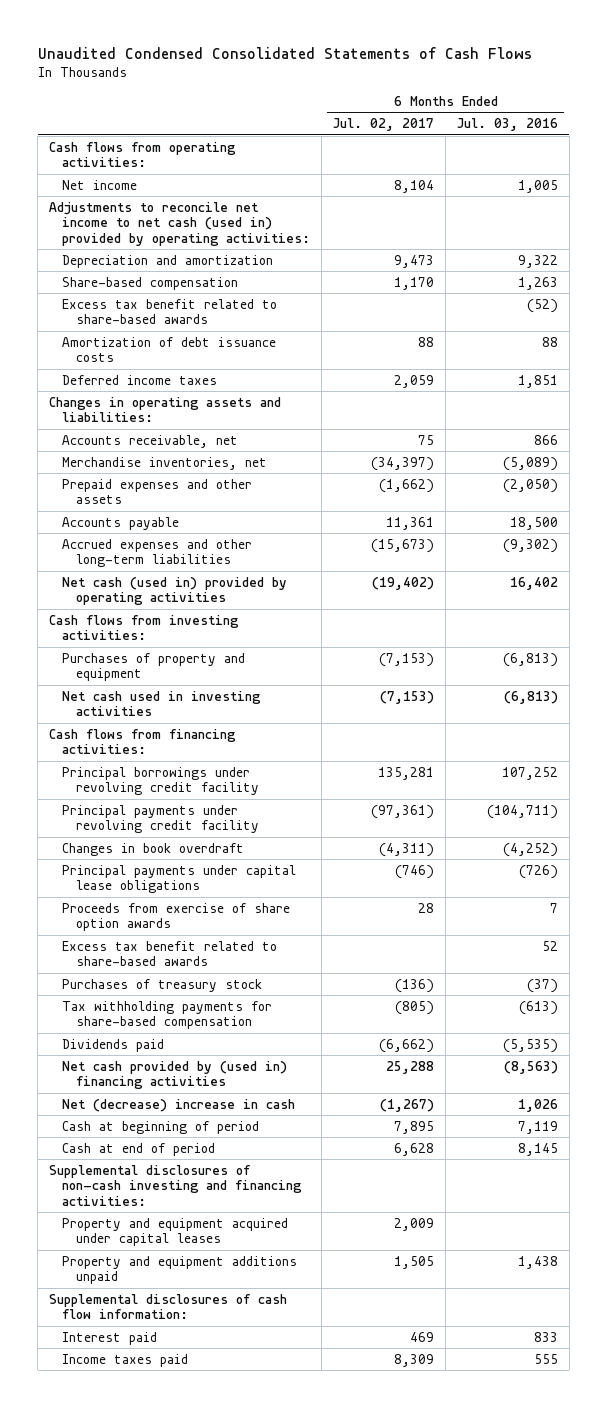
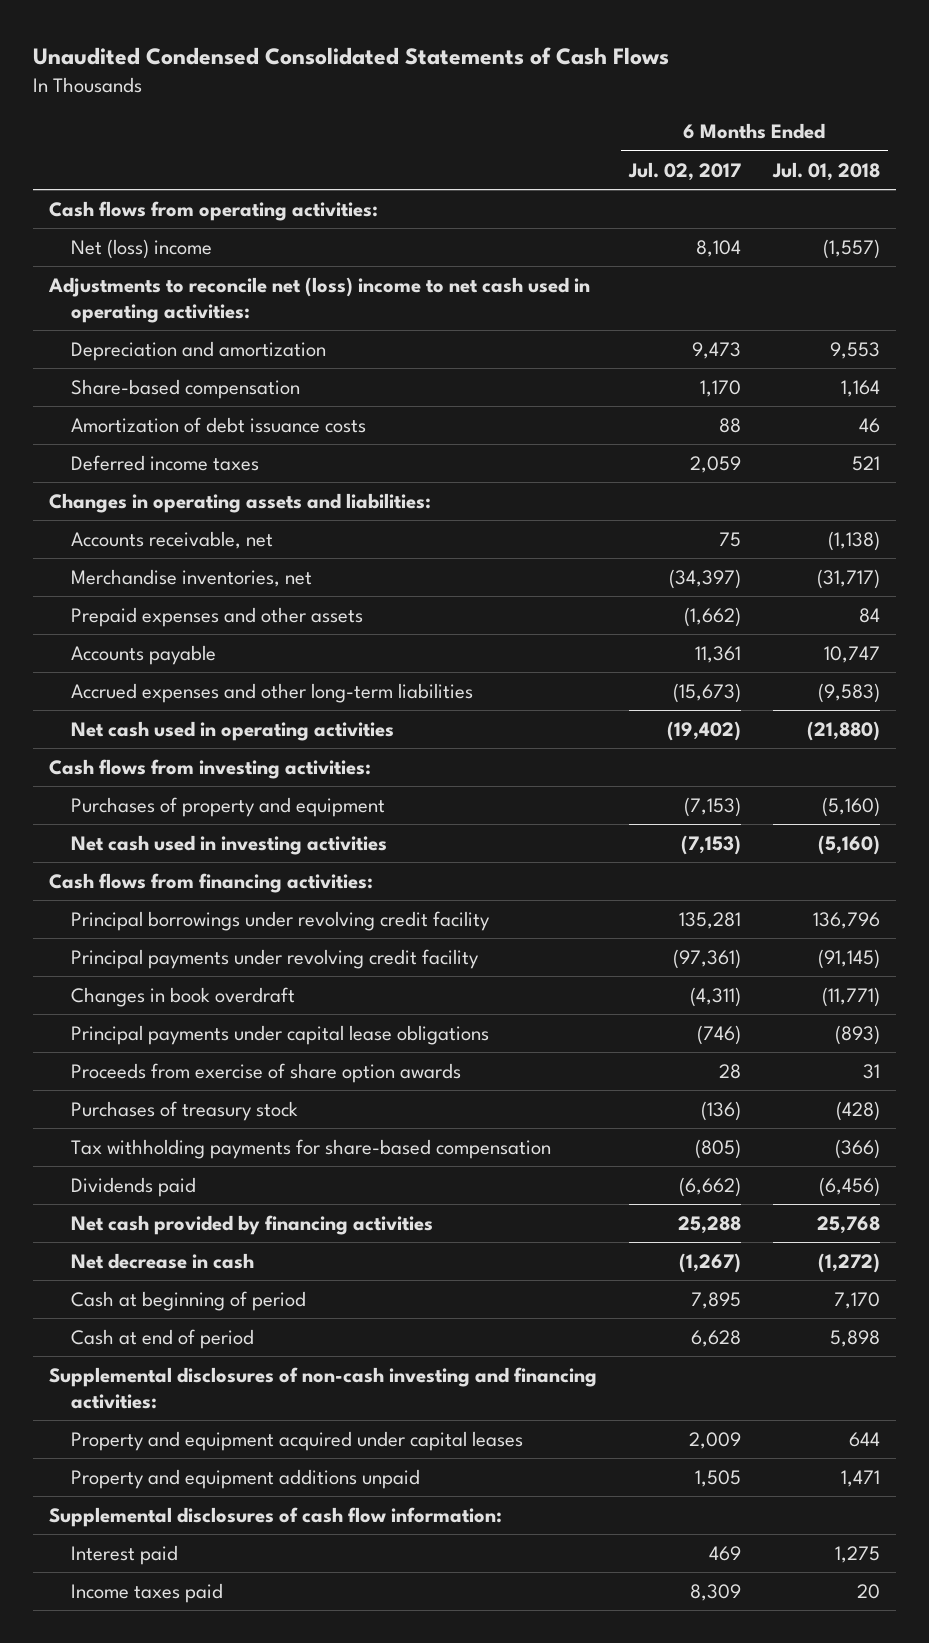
- | 6 Months Ended Jul. 02, 2017 | 6 Months Ended Jul. 03, 2016
+ | 6 Months Ended Jul. 02, 2017 | 6 Months Ended Jul. 01, 2018
- Net income | 8,104 | 1,005
- Adjustments to reconcile net income to net cash (used in) provided by operating activities:
+ Net (loss) income | 8,104 | (1,557)
+ Adjustments to reconcile net (loss) income to net cash used in operating activities:
- Excess tax benefit related to share-based awards | | (52)
- Net cash (used in) provided by operating activities | (19,402) | 16,402
+ Net cash used in operating activities | (19,402) | (21,880)
- Excess tax benefit related to share-based awards | | 52
- Net cash provided by (used in) financing activities | 25,288 | (8,563)
- Net (decrease) increase in cash | (1,267) | 1,026
+ Net cash provided by financing activities | 25,288 | 25,768
+ Net decrease in cash | (1,267) | (1,272)

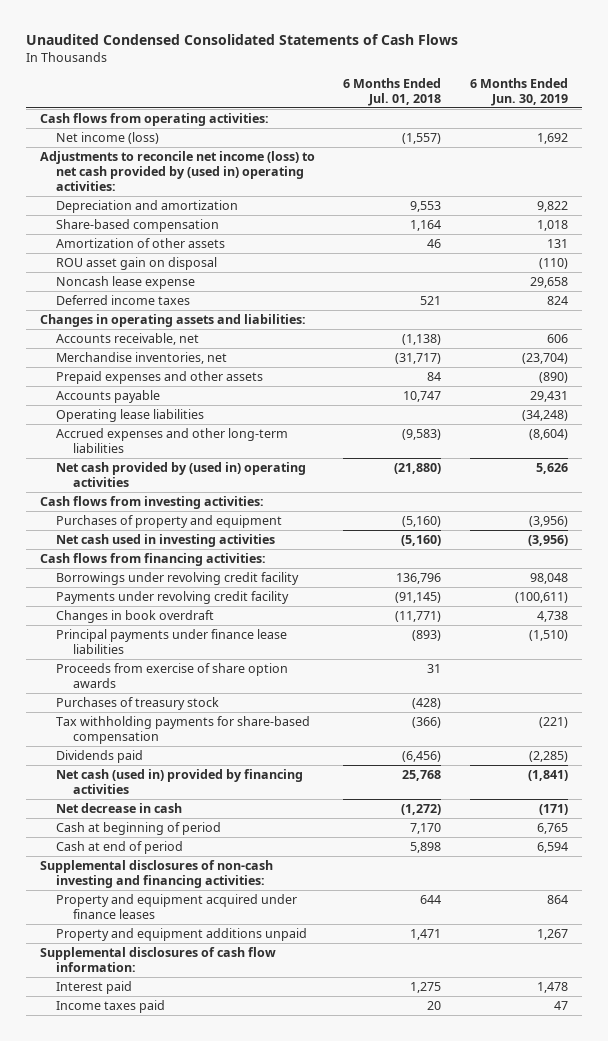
- | 6 Months Ended Jul. 02, 2017 | 6 Months Ended Jul. 01, 2018
+ | 6 Months Ended Jul. 01, 2018 | 6 Months Ended Jun. 30, 2019
- Net (loss) income | 8,104 | (1,557)
- Adjustments to reconcile net (loss) income to net cash used in operating activities:
+ Net income (loss) | (1,557) | 1,692
+ Adjustments to reconcile net income (loss) to net cash provided by (used in) operating activities:
- Amortization of debt issuance costs | 88 | 46
+ Amortization of other assets | 46 | 131
+ ROU asset gain on disposal | | (110)
+ Noncash lease expense | | 29,658
+ Operating lease liabilities | | (34,248)
- Net cash used in operating activities | (19,402) | (21,880)
+ Net cash provided by (used in) operating activities | (21,880) | 5,626
- Principal borrowings under revolving credit facility | 135,281 | 136,796
- Principal payments under revolving credit facility | (97,361) | (91,145)
+ Borrowings under revolving credit facility | 136,796 | 98,048
+ Payments under revolving credit facility | (91,145) | (100,611)
- Principal payments under capital lease obligations | (746) | (893)
+ Principal payments under finance lease liabilities | (893) | (1,510)
- Net cash provided by financing activities | 25,288 | 25,768
+ Net cash (used in) provided by financing activities | 25,768 | (1,841)
- Property and equipment acquired under capital leases | 2,009 | 644
+ Property and equipment acquired under finance leases | 644 | 864

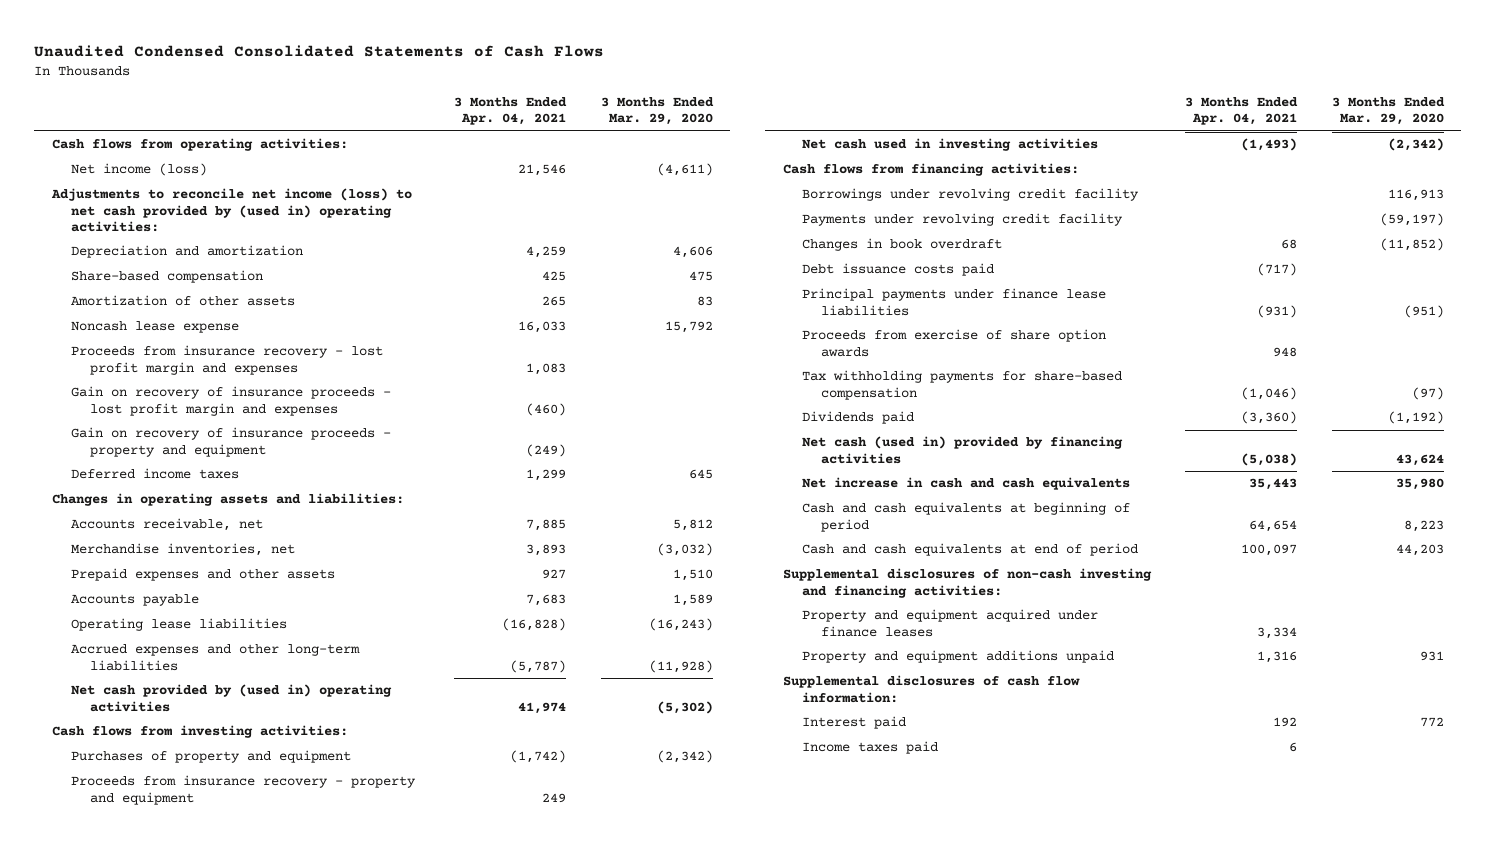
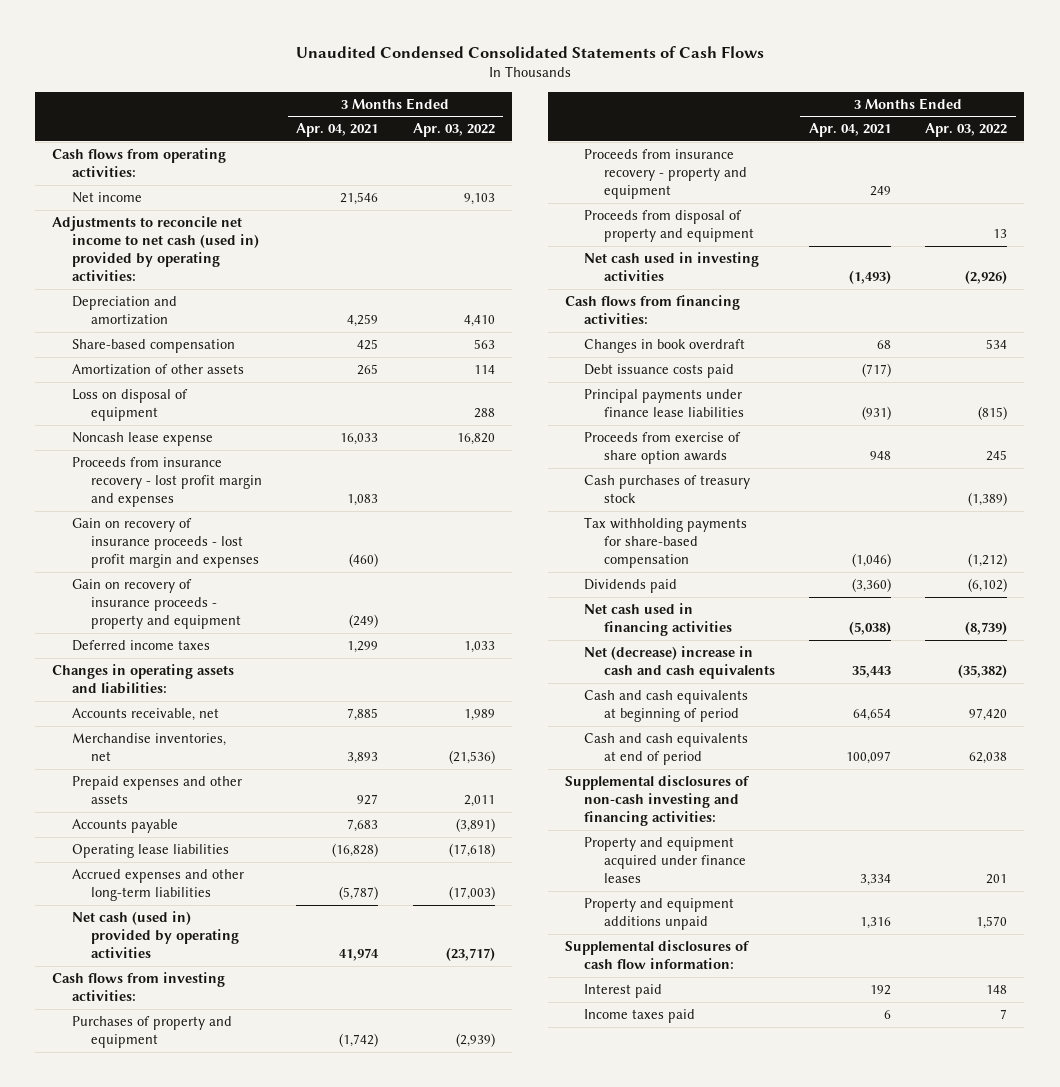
- | 3 Months Ended Apr. 04, 2021 | 3 Months Ended Mar. 29, 2020
+ | 3 Months Ended Apr. 04, 2021 | 3 Months Ended Apr. 03, 2022
- Net income (loss) | 21,546 | (4,611)
- Adjustments to reconcile net income (loss) to net cash provided by (used in) operating activities:
+ Net income | 21,546 | 9,103
+ Adjustments to reconcile net income to net cash (used in) provided by operating activities:
+ Loss on disposal of equipment | | 288
- Net cash provided by (used in) operating activities | 41,974 | (5,302)
+ Net cash (used in) provided by operating activities | 41,974 | (23,717)
+ Proceeds from disposal of property and equipment | | 13
- Borrowings under revolving credit facility | | 116,913
- Payments under revolving credit facility | | (59,197)
+ Cash purchases of treasury stock | | (1,389)
- Net cash (used in) provided by financing activities | (5,038) | 43,624
- Net increase in cash and cash equivalents | 35,443 | 35,980
+ Net cash used in financing activities | (5,038) | (8,739)
+ Net (decrease) increase in cash and cash equivalents | 35,443 | (35,382)

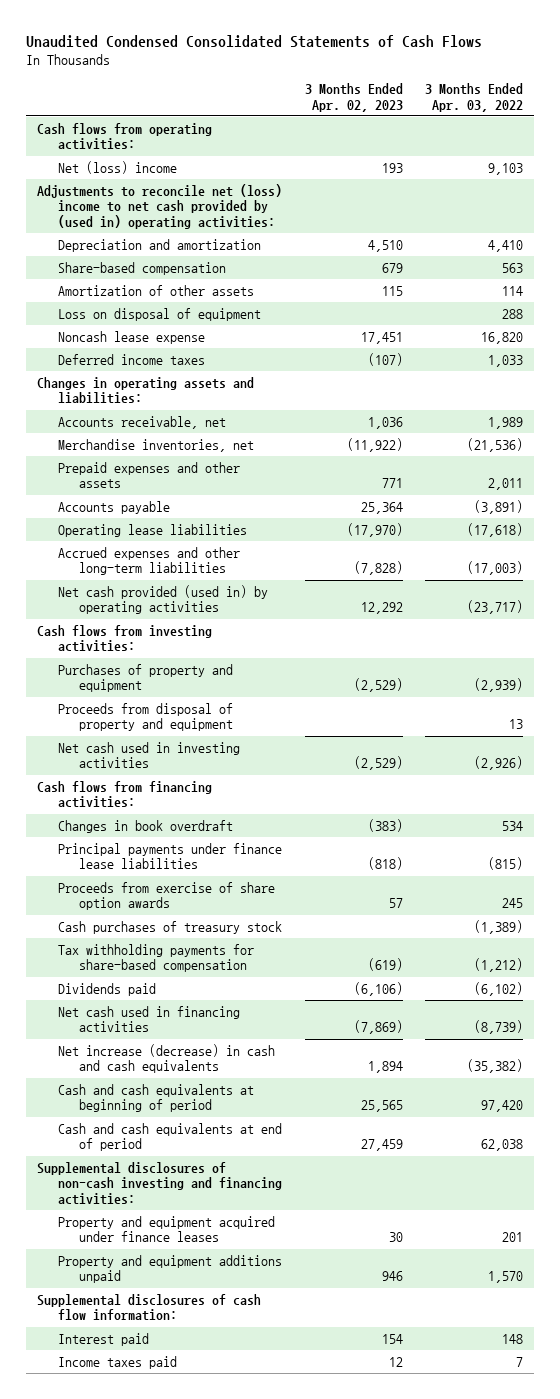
- | 3 Months Ended Apr. 04, 2021 | 3 Months Ended Apr. 03, 2022
+ | 3 Months Ended Apr. 02, 2023 | 3 Months Ended Apr. 03, 2022
- Net income | 21,546 | 9,103
- Adjustments to reconcile net income to net cash (used in) provided by operating activities:
+ Net (loss) income | 193 | 9,103
+ Adjustments to reconcile net (loss) income to net cash provided by (used in) operating activities:
- Proceeds from insurance recovery - lost profit margin and expenses | 1,083 |
- Gain on recovery of insurance proceeds - lost profit margin and expenses | (460) |
- Gain on recovery of insurance proceeds - property and equipment | (249) |
- Net cash (used in) provided by operating activities | 41,974 | (23,717)
+ Net cash provided (used in) by operating activities | 12,292 | (23,717)
- Proceeds from insurance recovery - property and equipment | 249 |
- Debt issuance costs paid | (717) |
- Net (decrease) increase in cash and cash equivalents | 35,443 | (35,382)
+ Net increase (decrease) in cash and cash equivalents | 1,894 | (35,382)

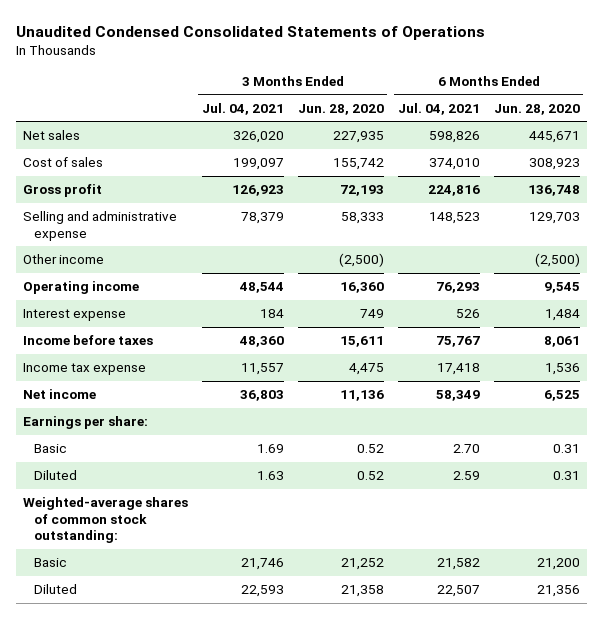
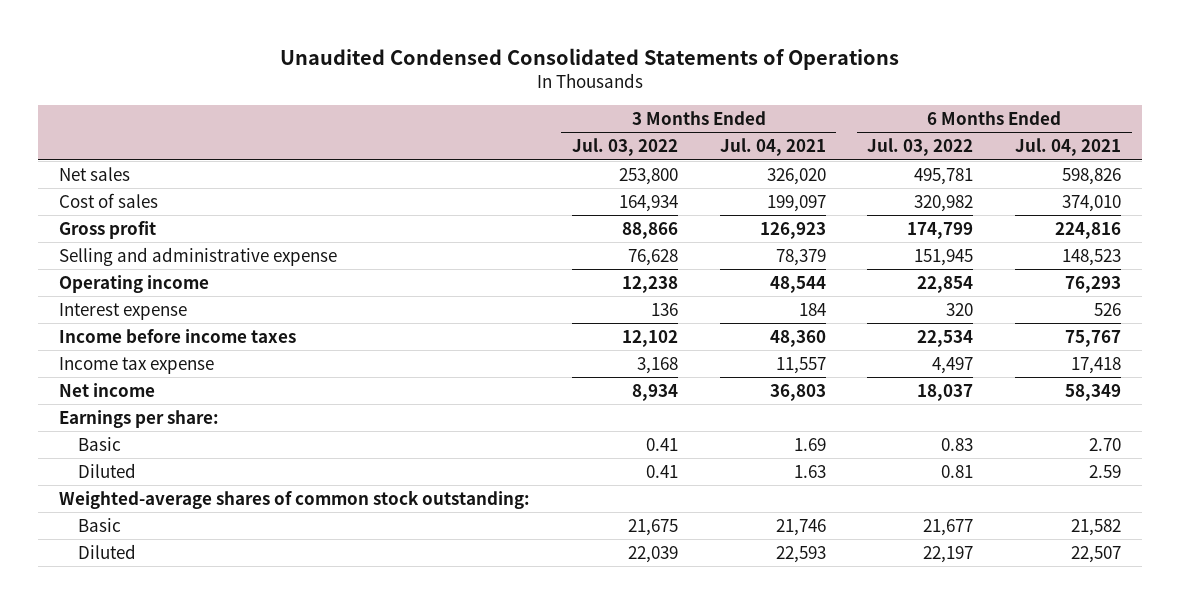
- | 3 Months Ended Jul. 04, 2021 | 3 Months Ended Jun. 28, 2020 | 6 Months Ended Jul. 04, 2021 | 6 Months Ended Jun. 28, 2020
+ | 3 Months Ended Jul. 03, 2022 | 3 Months Ended Jul. 04, 2021 | 6 Months Ended Jul. 03, 2022 | 6 Months Ended Jul. 04, 2021
- Other income | | (2,500) | | (2,500)
- Income before taxes | 48,360 | 15,611 | 75,767 | 8,061
+ Income before income taxes | 12,102 | 48,360 | 22,534 | 75,767

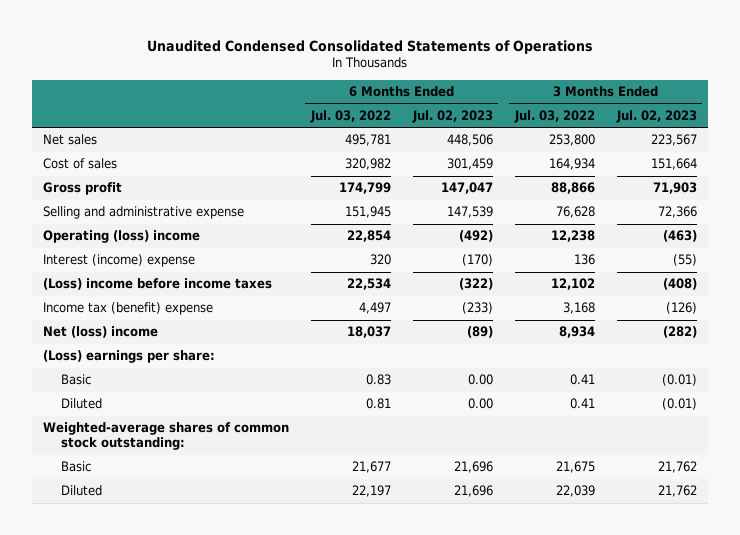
- | 3 Months Ended Jul. 03, 2022 | 3 Months Ended Jul. 04, 2021 | 6 Months Ended Jul. 03, 2022 | 6 Months Ended Jul. 04, 2021
+ | 6 Months Ended Jul. 03, 2022 | 6 Months Ended Jul. 02, 2023 | 3 Months Ended Jul. 03, 2022 | 3 Months Ended Jul. 02, 2023
- Operating income | 12,238 | 48,544 | 22,854 | 76,293
- Interest expense | 136 | 184 | 320 | 526
- Income before income taxes | 12,102 | 48,360 | 22,534 | 75,767
- Income tax expense | 3,168 | 11,557 | 4,497 | 17,418
- Net income | 8,934 | 36,803 | 18,037 | 58,349
- Earnings per share:
+ Operating (loss) income | 22,854 | (492) | 12,238 | (463)
+ Interest (income) expense | 320 | (170) | 136 | (55)
+ (Loss) income before income taxes | 22,534 | (322) | 12,102 | (408)
+ Income tax (benefit) expense | 4,497 | (233) | 3,168 | (126)
+ Net (loss) income | 18,037 | (89) | 8,934 | (282)
+ (Loss) earnings per share:

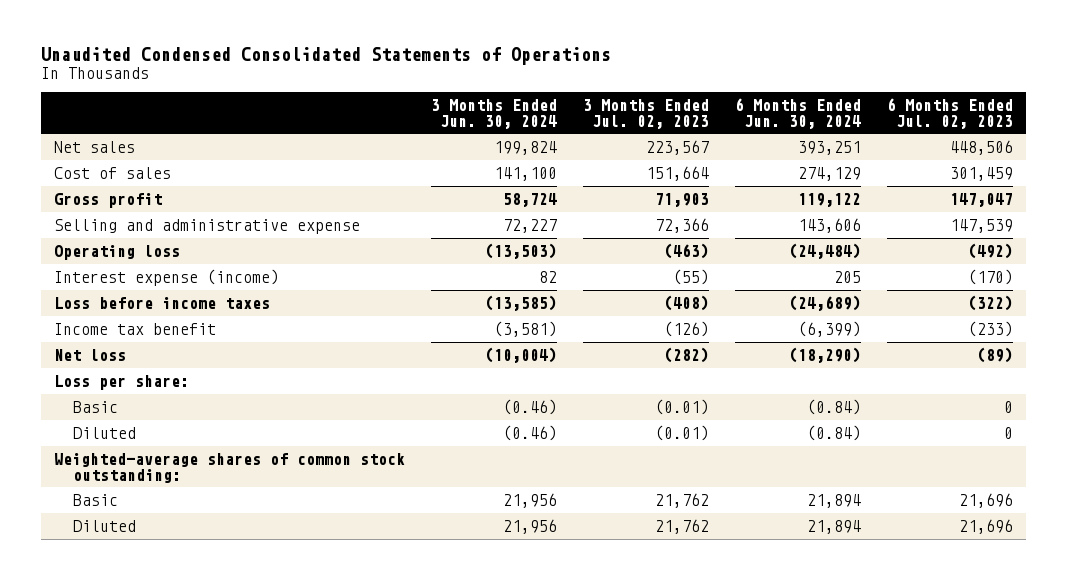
- | 6 Months Ended Jul. 03, 2022 | 6 Months Ended Jul. 02, 2023 | 3 Months Ended Jul. 03, 2022 | 3 Months Ended Jul. 02, 2023
+ | 3 Months Ended Jun. 30, 2024 | 3 Months Ended Jul. 02, 2023 | 6 Months Ended Jun. 30, 2024 | 6 Months Ended Jul. 02, 2023
- Operating (loss) income | 22,854 | (492) | 12,238 | (463)
- Interest (income) expense | 320 | (170) | 136 | (55)
- (Loss) income before income taxes | 22,534 | (322) | 12,102 | (408)
- Income tax (benefit) expense | 4,497 | (233) | 3,168 | (126)
- Net (loss) income | 18,037 | (89) | 8,934 | (282)
- (Loss) earnings per share:
- Basic | 0.83 | 0.00 | 0.41 | (0.01)
- Diluted | 0.81 | 0.00 | 0.41 | (0.01)
+ Operating loss | (13,503) | (463) | (24,484) | (492)
+ Interest expense (income) | 82 | (55) | 205 | (170)
+ Loss before income taxes | (13,585) | (408) | (24,689) | (322)
+ Income tax benefit | (3,581) | (126) | (6,399) | (233)
+ Net loss | (10,004) | (282) | (18,290) | (89)
+ Loss per share:
+ Basic | (0.46) | (0.01) | (0.84) | 0
+ Diluted | (0.46) | (0.01) | (0.84) | 0

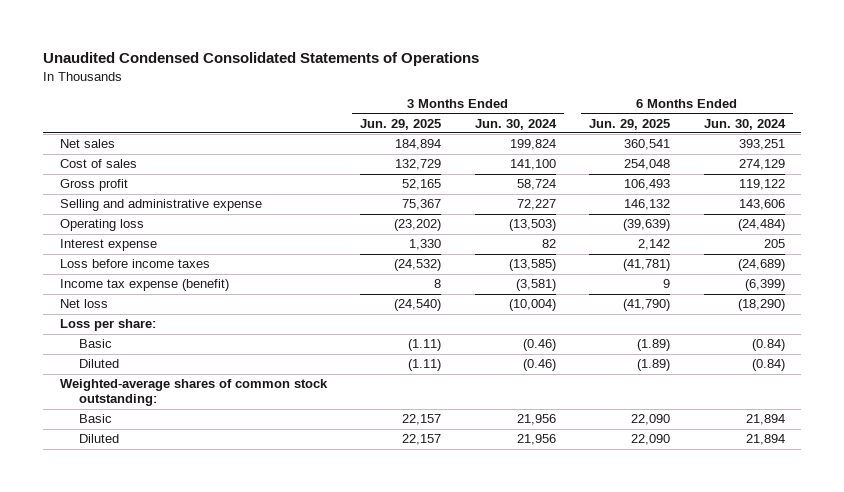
- | 3 Months Ended Jun. 30, 2024 | 3 Months Ended Jul. 02, 2023 | 6 Months Ended Jun. 30, 2024 | 6 Months Ended Jul. 02, 2023
+ | 3 Months Ended Jun. 29, 2025 | 3 Months Ended Jun. 30, 2024 | 6 Months Ended Jun. 29, 2025 | 6 Months Ended Jun. 30, 2024
- Interest expense (income) | 82 | (55) | 205 | (170)
+ Interest expense | 1,330 | 82 | 2,142 | 205
- Income tax benefit | (3,581) | (126) | (6,399) | (233)
+ Income tax expense (benefit) | 8 | (3,581) | 9 | (6,399)

